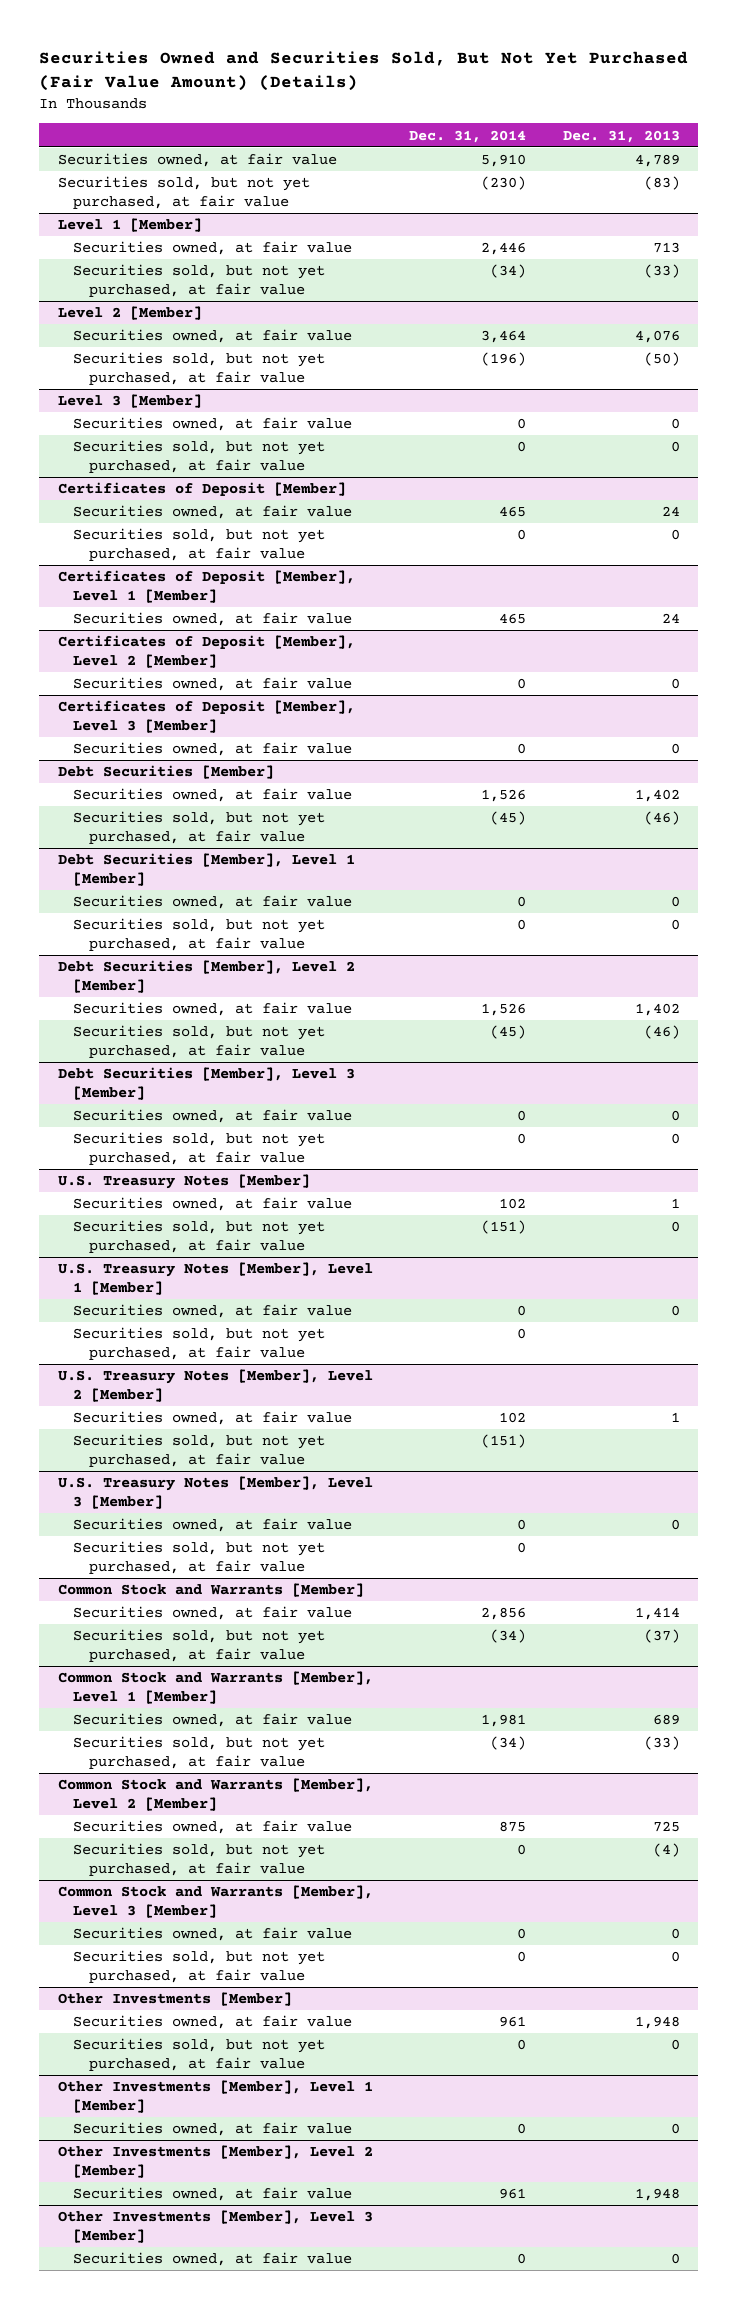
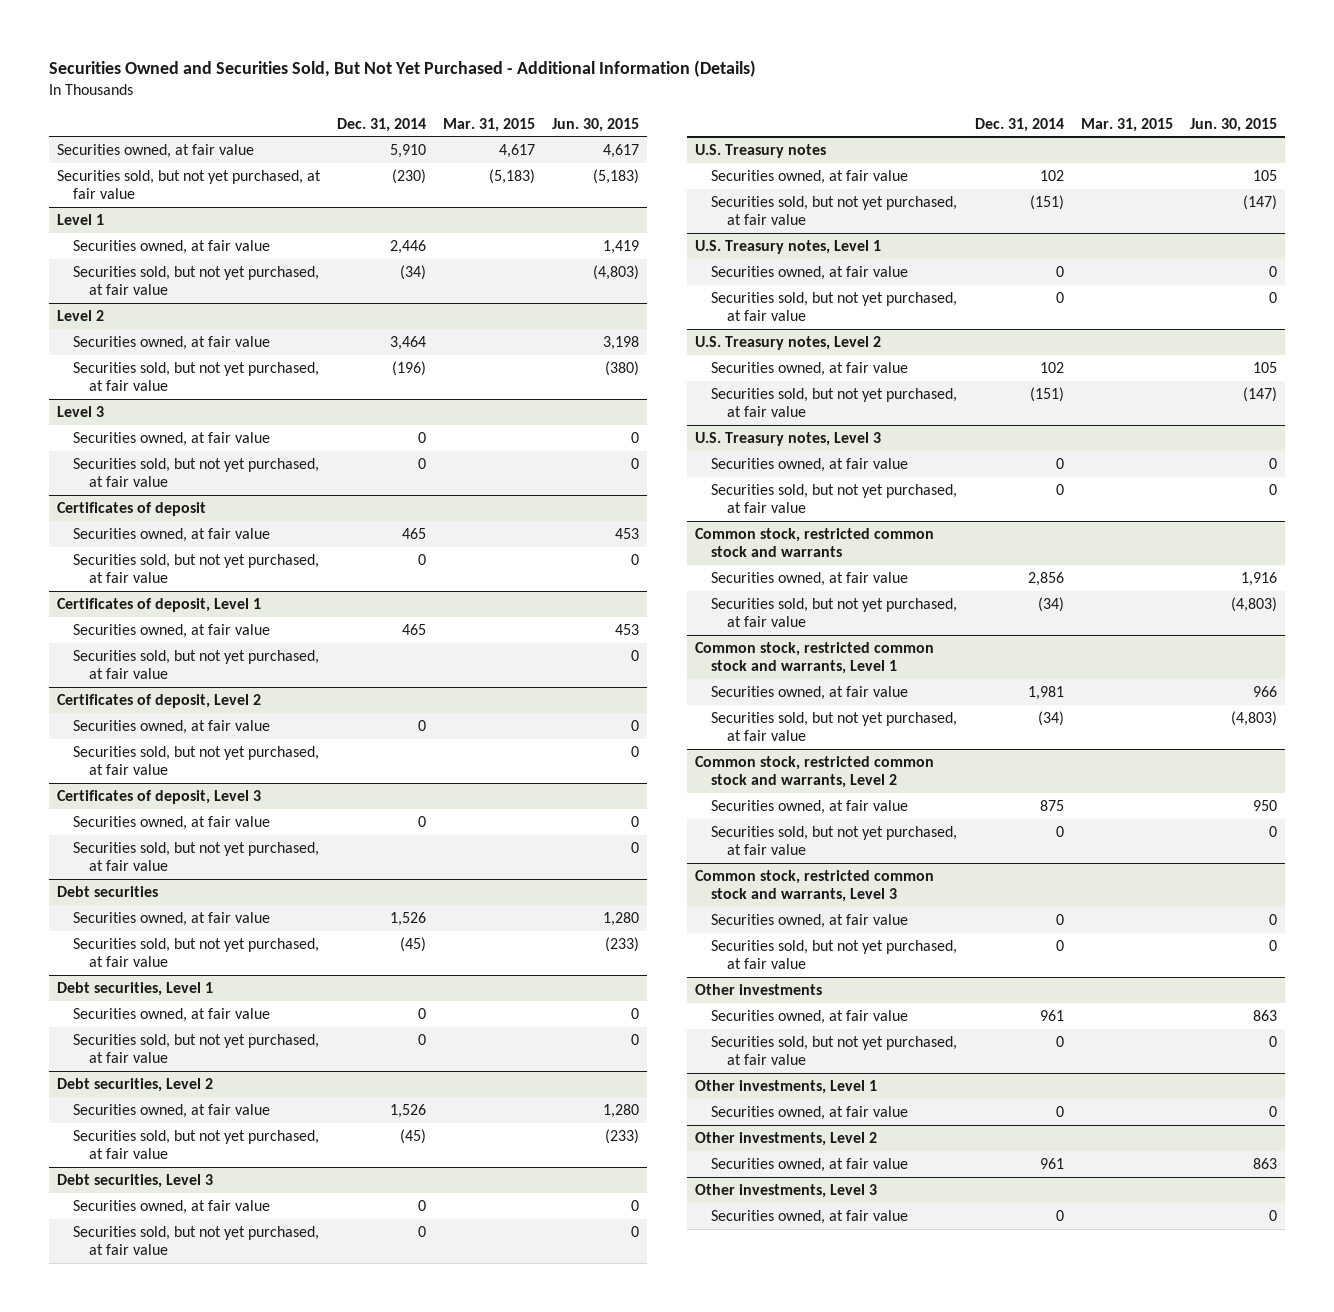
- Securities Owned and Securities Sold, But Not Yet Purchased (Fair Value Amount) (Details)
+ Securities Owned and Securities Sold, But Not Yet Purchased - Additional Information (Details)
- | Dec. 31, 2014 | Dec. 31, 2013
+ | Dec. 31, 2014 | Mar. 31, 2015 | Jun. 30, 2015
- Level 1 [Member]
+ Level 1
- Level 2 [Member]
+ Level 2
- Level 3 [Member]
+ Level 3
- Certificates of Deposit [Member]
+ Certificates of deposit
- Certificates of Deposit [Member], Level 1 [Member]
+ Certificates of deposit, Level 1
- Certificates of Deposit [Member], Level 2 [Member]
+ Securities sold, but not yet purchased, at fair value | | | 0
+ Certificates of deposit, Level 2
- Certificates of Deposit [Member], Level 3 [Member]
+ Securities sold, but not yet purchased, at fair value | | | 0
+ Certificates of deposit, Level 3
- Debt Securities [Member]
+ Securities sold, but not yet purchased, at fair value | | | 0
+ Debt securities
- Debt Securities [Member], Level 1 [Member]
+ Debt securities, Level 1
- Debt Securities [Member], Level 2 [Member]
+ Debt securities, Level 2
- Debt Securities [Member], Level 3 [Member]
+ Debt securities, Level 3
- U.S. Treasury Notes [Member]
+ U.S. Treasury notes
- U.S. Treasury Notes [Member], Level 1 [Member]
+ U.S. Treasury notes, Level 1
- U.S. Treasury Notes [Member], Level 2 [Member]
+ U.S. Treasury notes, Level 2
- U.S. Treasury Notes [Member], Level 3 [Member]
+ U.S. Treasury notes, Level 3
- Common Stock and Warrants [Member]
+ Common stock, restricted common stock and warrants
- Common Stock and Warrants [Member], Level 1 [Member]
+ Common stock, restricted common stock and warrants, Level 1
- Common Stock and Warrants [Member], Level 2 [Member]
+ Common stock, restricted common stock and warrants, Level 2
- Common Stock and Warrants [Member], Level 3 [Member]
+ Common stock, restricted common stock and warrants, Level 3
- Other Investments [Member]
+ Other investments
- Other Investments [Member], Level 1 [Member]
+ Other investments, Level 1
- Other Investments [Member], Level 2 [Member]
+ Other investments, Level 2
- Other Investments [Member], Level 3 [Member]
+ Other investments, Level 3

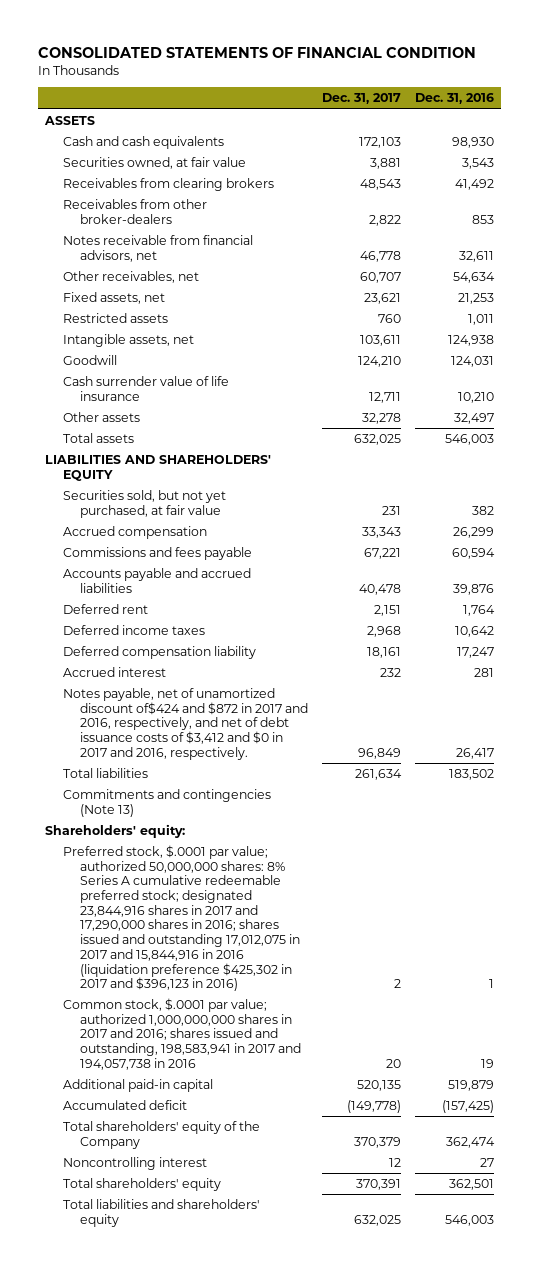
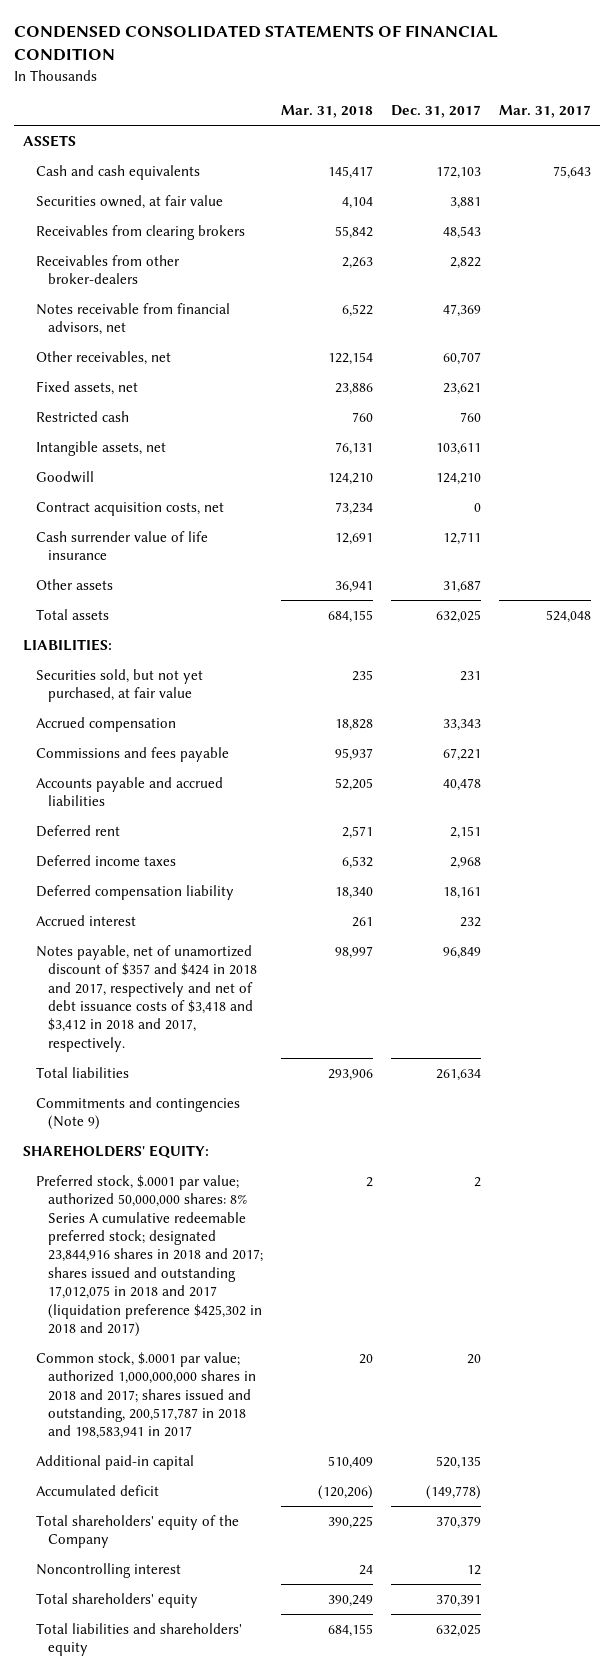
- CONSOLIDATED STATEMENTS OF FINANCIAL CONDITION
+ CONDENSED CONSOLIDATED STATEMENTS OF FINANCIAL CONDITION
- | Dec. 31, 2017 | Dec. 31, 2016
+ | Mar. 31, 2018 | Dec. 31, 2017 | Mar. 31, 2017
- Notes receivable from financial advisors, net | 46,778 | 32,611
+ Notes receivable from financial advisors, net | 6,522 | 47,369 |
- Restricted assets | 760 | 1,011
+ Restricted cash | 760 | 760 |
+ Contract acquisition costs, net | 73,234 | 0 |
- Other assets | 32,278 | 32,497
+ Other assets | 36,941 | 31,687 |
- LIABILITIES AND SHAREHOLDERS' EQUITY
+ LIABILITIES:
- Notes payable, net of unamortized discount of$424 and $872 in 2017 and 2016, respectively, and net of debt issuance costs of $3,412 and $0 in 2017 and 2016, respectively. | 96,849 | 26,417
+ Notes payable, net of unamortized discount of $357 and $424 in 2018 and 2017, respectively and net of debt issuance costs of $3,418 and $3,412 in 2018 and 2017, respectively. | 98,997 | 96,849 |
- Commitments and contingencies (Note 13)
- Shareholders' equity:
- Preferred stock, $.0001 par value; authorized 50,000,000 shares: 8% Series A cumulative redeemable preferred stock; designated 23,844,916 shares in 2017 and 17,290,000 shares in 2016; shares issued and outstanding 17,012,075 in 2017 and 15,844,916 in 2016 (liquidation preference $425,302 in 2017 and $396,123 in 2016) | 2 | 1
- Common stock, $.0001 par value; authorized 1,000,000,000 shares in 2017 and 2016; shares issued and outstanding, 198,583,941 in 2017 and 194,057,738 in 2016 | 20 | 19
+ Commitments and contingencies (Note 9)
+ SHAREHOLDERS' EQUITY:
+ Preferred stock, $.0001 par value; authorized 50,000,000 shares: 8% Series A cumulative redeemable preferred stock; designated 23,844,916 shares in 2018 and 2017; shares issued and outstanding 17,012,075 in 2018 and 2017 (liquidation preference $425,302 in 2018 and 2017) | 2 | 2 |
+ Common stock, $.0001 par value; authorized 1,000,000,000 shares in 2018 and 2017; shares issued and outstanding, 200,517,787 in 2018 and 198,583,941 in 2017 | 20 | 20 |

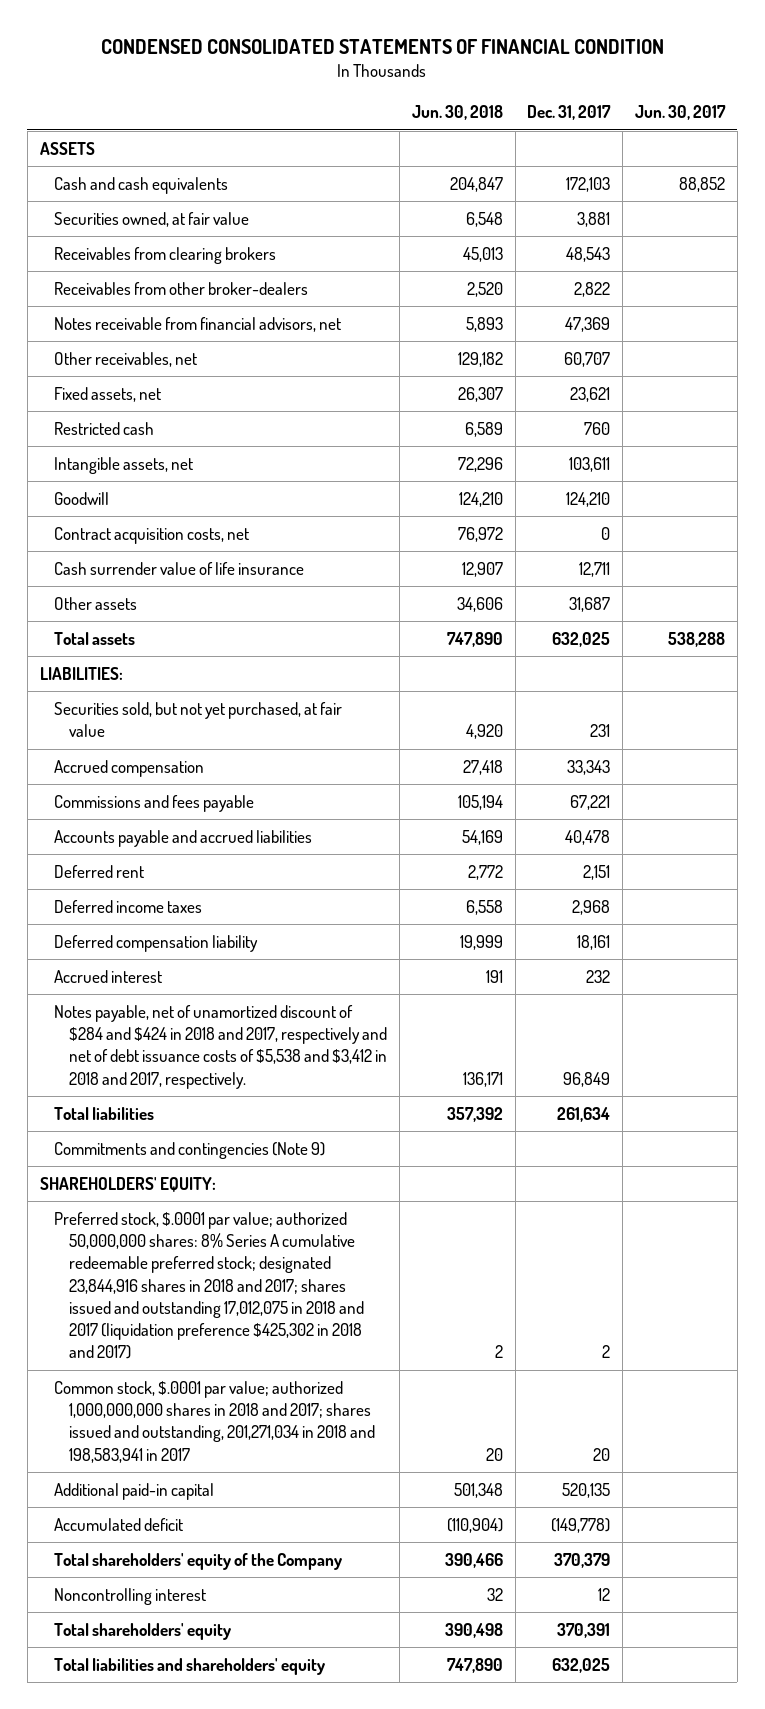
- | Mar. 31, 2018 | Dec. 31, 2017 | Mar. 31, 2017
+ | Jun. 30, 2018 | Dec. 31, 2017 | Jun. 30, 2017
- Notes payable, net of unamortized discount of $357 and $424 in 2018 and 2017, respectively and net of debt issuance costs of $3,418 and $3,412 in 2018 and 2017, respectively. | 98,997 | 96,849 |
+ Notes payable, net of unamortized discount of $284 and $424 in 2018 and 2017, respectively and net of debt issuance costs of $5,538 and $3,412 in 2018 and 2017, respectively. | 136,171 | 96,849 |
- Common stock, $.0001 par value; authorized 1,000,000,000 shares in 2018 and 2017; shares issued and outstanding, 200,517,787 in 2018 and 198,583,941 in 2017 | 20 | 20 |
+ Common stock, $.0001 par value; authorized 1,000,000,000 shares in 2018 and 2017; shares issued and outstanding, 201,271,034 in 2018 and 198,583,941 in 2017 | 20 | 20 |

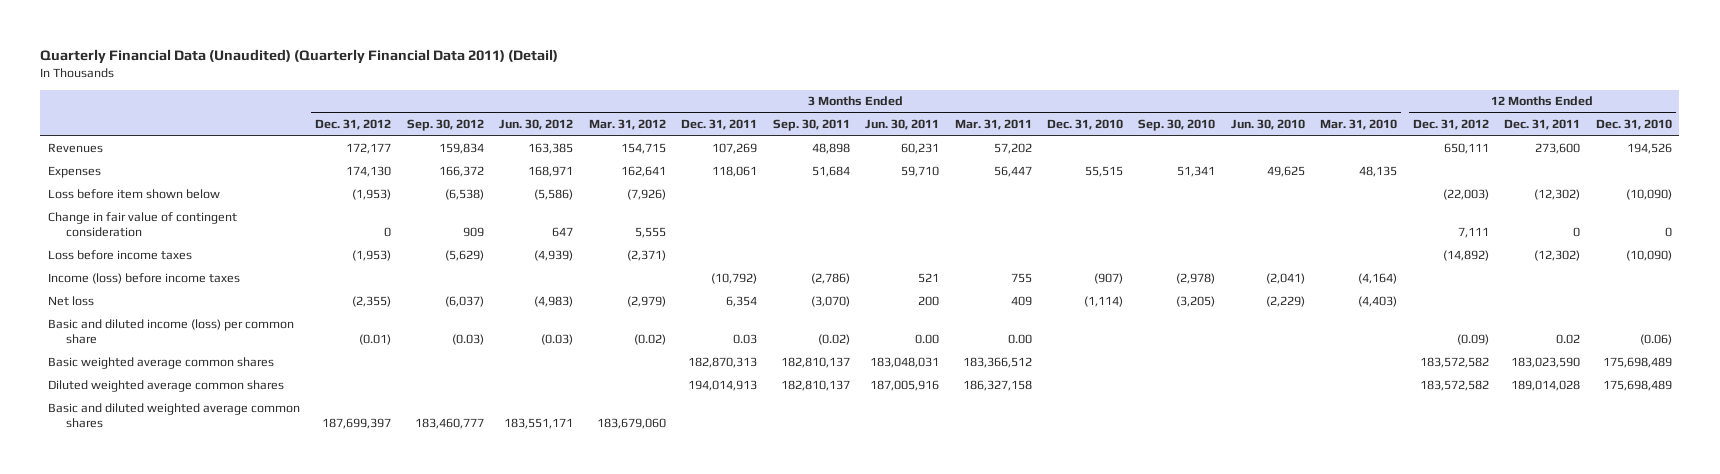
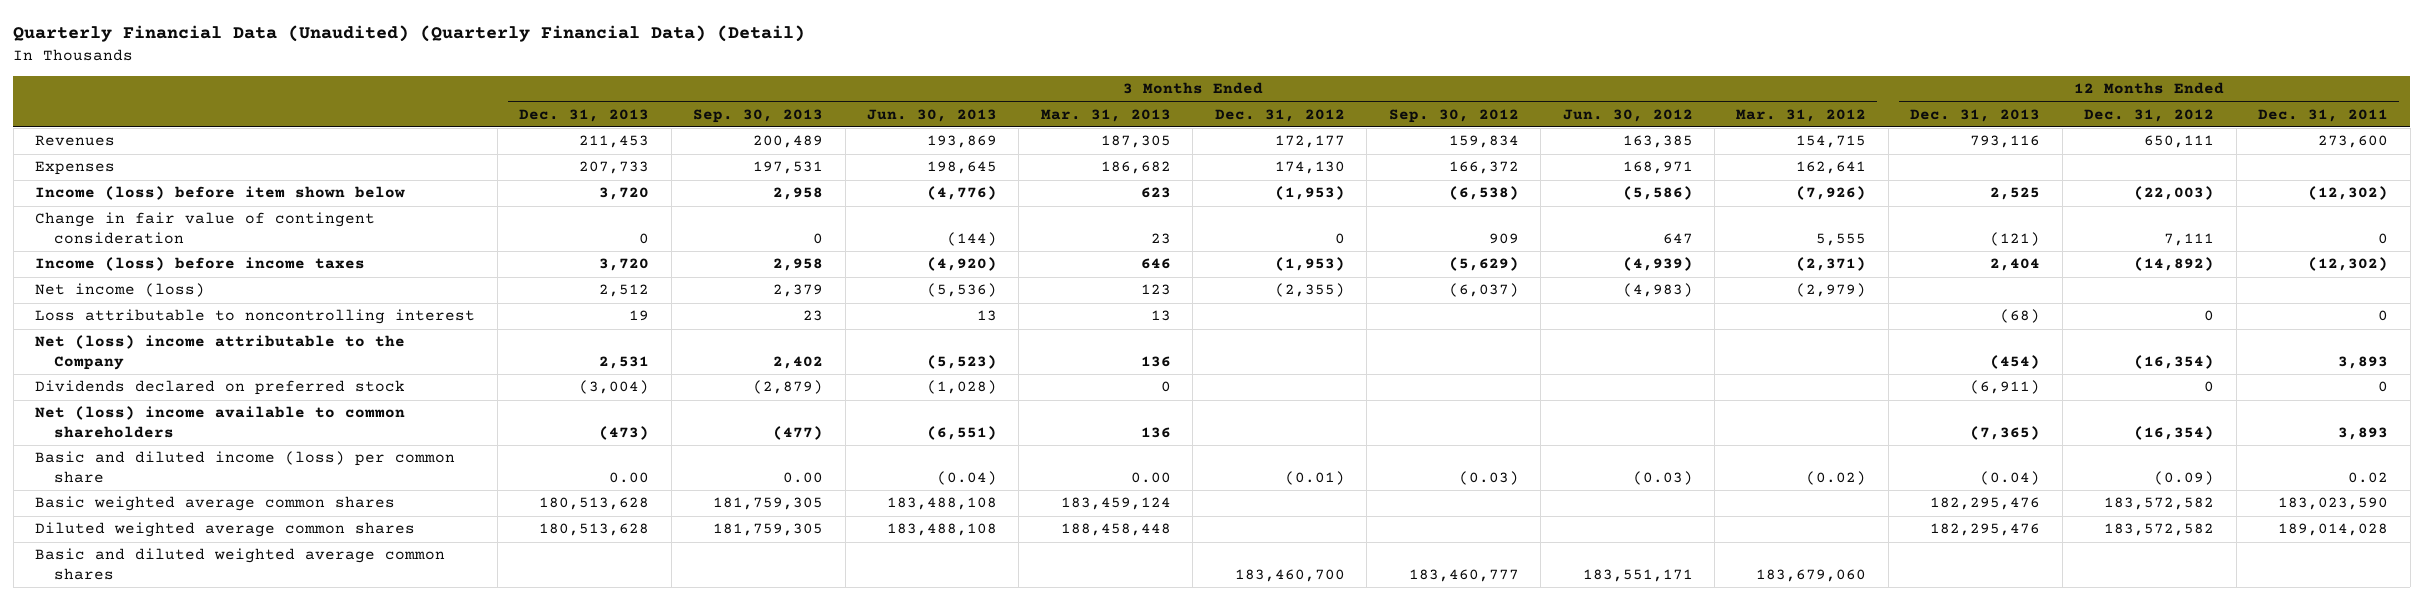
- Quarterly Financial Data (Unaudited) (Quarterly Financial Data 2011) (Detail)
+ Quarterly Financial Data (Unaudited) (Quarterly Financial Data) (Detail)
- | 3 Months Ended Dec. 31, 2012 | 3 Months Ended Sep. 30, 2012 | 3 Months Ended Jun. 30, 2012 | 3 Months Ended Mar. 31, 2012 | 3 Months Ended Dec. 31, 2011 | 3 Months Ended Sep. 30, 2011 | 3 Months Ended Jun. 30, 2011 | 3 Months Ended Mar. 31, 2011 | 3 Months Ended Dec. 31, 2010 | 3 Months Ended Sep. 30, 2010 | 3 Months Ended Jun. 30, 2010 | 3 Months Ended Mar. 31, 2010 | 12 Months Ended Dec. 31, 2012 | 12 Months Ended Dec. 31, 2011 | 12 Months Ended Dec. 31, 2010
+ | 3 Months Ended Dec. 31, 2013 | 3 Months Ended Sep. 30, 2013 | 3 Months Ended Jun. 30, 2013 | 3 Months Ended Mar. 31, 2013 | 3 Months Ended Dec. 31, 2012 | 3 Months Ended Sep. 30, 2012 | 3 Months Ended Jun. 30, 2012 | 3 Months Ended Mar. 31, 2012 | 12 Months Ended Dec. 31, 2013 | 12 Months Ended Dec. 31, 2012 | 12 Months Ended Dec. 31, 2011
- Loss before item shown below | (1,953) | (6,538) | (5,586) | (7,926) | | | | | | | | | (22,003) | (12,302) | (10,090)
+ Income (loss) before item shown below | 3,720 | 2,958 | (4,776) | 623 | (1,953) | (6,538) | (5,586) | (7,926) | 2,525 | (22,003) | (12,302)
- Loss before income taxes | (1,953) | (5,629) | (4,939) | (2,371) | | | | | | | | | (14,892) | (12,302) | (10,090)
- Income (loss) before income taxes | | | | | (10,792) | (2,786) | 521 | 755 | (907) | (2,978) | (2,041) | (4,164) | | |
- Net loss | (2,355) | (6,037) | (4,983) | (2,979) | 6,354 | (3,070) | 200 | 409 | (1,114) | (3,205) | (2,229) | (4,403) | | |
+ Income (loss) before income taxes | 3,720 | 2,958 | (4,920) | 646 | (1,953) | (5,629) | (4,939) | (2,371) | 2,404 | (14,892) | (12,302)
+ Net income (loss) | 2,512 | 2,379 | (5,536) | 123 | (2,355) | (6,037) | (4,983) | (2,979) | | |
+ Loss attributable to noncontrolling interest | 19 | 23 | 13 | 13 | | | | | (68) | 0 | 0
+ Net (loss) income attributable to the Company | 2,531 | 2,402 | (5,523) | 136 | | | | | (454) | (16,354) | 3,893
+ Dividends declared on preferred stock | (3,004) | (2,879) | (1,028) | 0 | | | | | (6,911) | 0 | 0
+ Net (loss) income available to common shareholders | (473) | (477) | (6,551) | 136 | | | | | (7,365) | (16,354) | 3,893
- Basic and diluted weighted average common shares | 187,699,397 | 183,460,777 | 183,551,171 | 183,679,060 | | | | | | | | | | |
+ Basic and diluted weighted average common shares | | | | | 183,460,700 | 183,460,777 | 183,551,171 | 183,679,060 | | |

